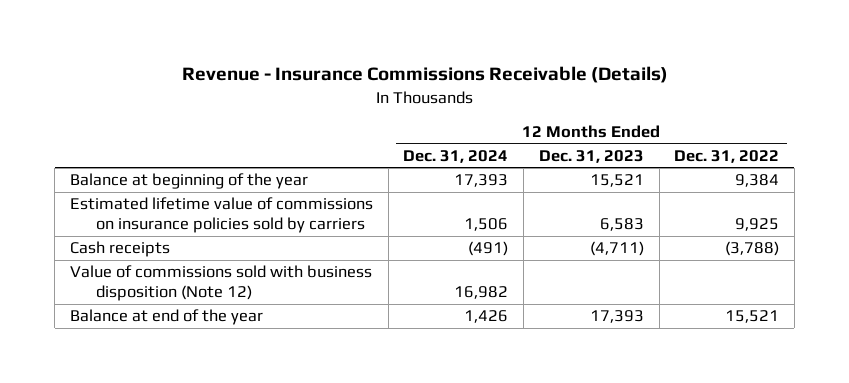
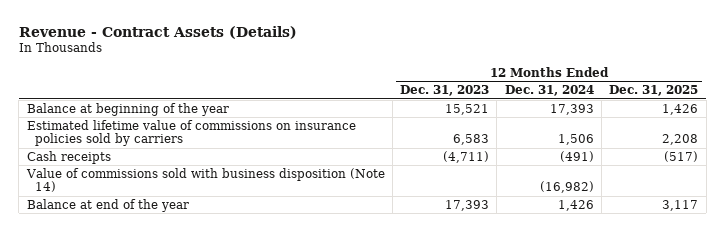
- Revenue - Insurance Commissions Receivable (Details)
+ Revenue - Contract Assets (Details)
- | 12 Months Ended Dec. 31, 2024 | 12 Months Ended Dec. 31, 2023 | 12 Months Ended Dec. 31, 2022
+ | 12 Months Ended Dec. 31, 2023 | 12 Months Ended Dec. 31, 2024 | 12 Months Ended Dec. 31, 2025
- Value of commissions sold with business disposition (Note 12) | 16,982 | |
+ Value of commissions sold with business disposition (Note 14) | | (16,982) |

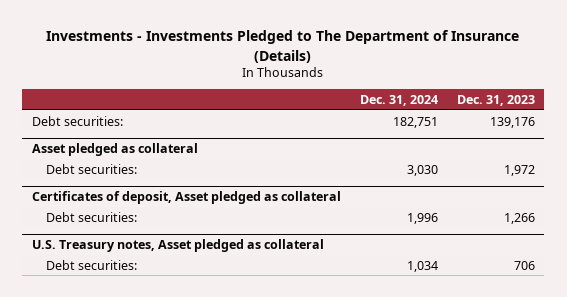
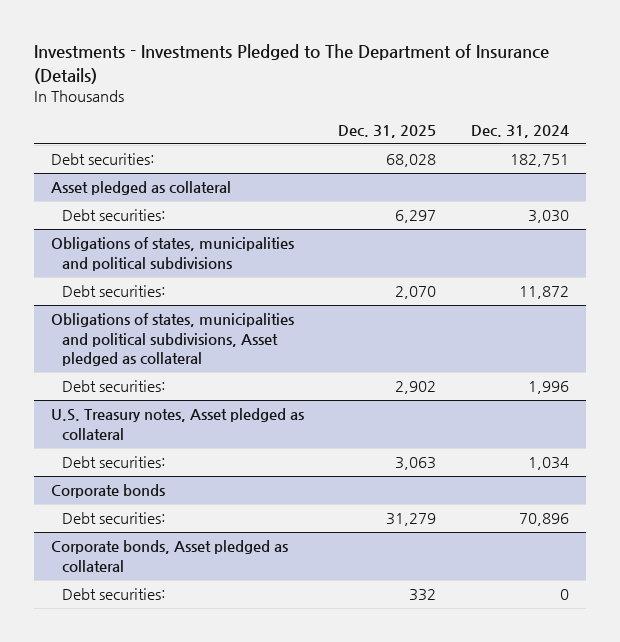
- | Dec. 31, 2024 | Dec. 31, 2023
+ | Dec. 31, 2025 | Dec. 31, 2024
- Certificates of deposit, Asset pledged as collateral
+ Obligations of states, municipalities and political subdivisions
+ Debt securities: | 2,070 | 11,872
+ Obligations of states, municipalities and political subdivisions, Asset pledged as collateral
+ Corporate bonds
+ Debt securities: | 31,279 | 70,896
+ Corporate bonds, Asset pledged as collateral
+ Debt securities: | 332 | 0

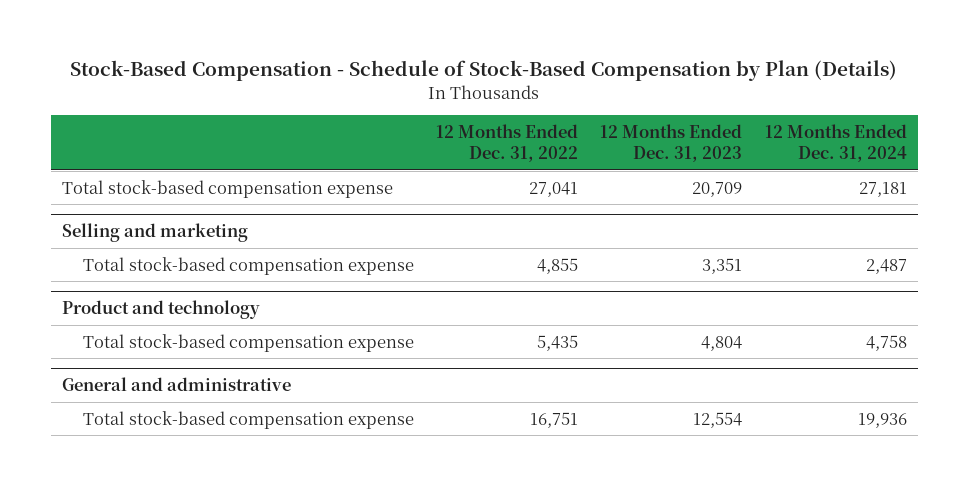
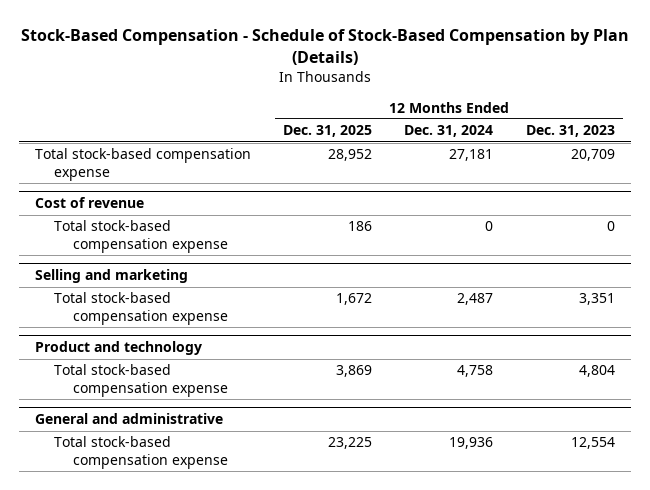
- | 12 Months Ended Dec. 31, 2022 | 12 Months Ended Dec. 31, 2023 | 12 Months Ended Dec. 31, 2024
+ | 12 Months Ended Dec. 31, 2025 | 12 Months Ended Dec. 31, 2024 | 12 Months Ended Dec. 31, 2023
+ Cost of revenue
+ Total stock-based compensation expense | 186 | 0 | 0

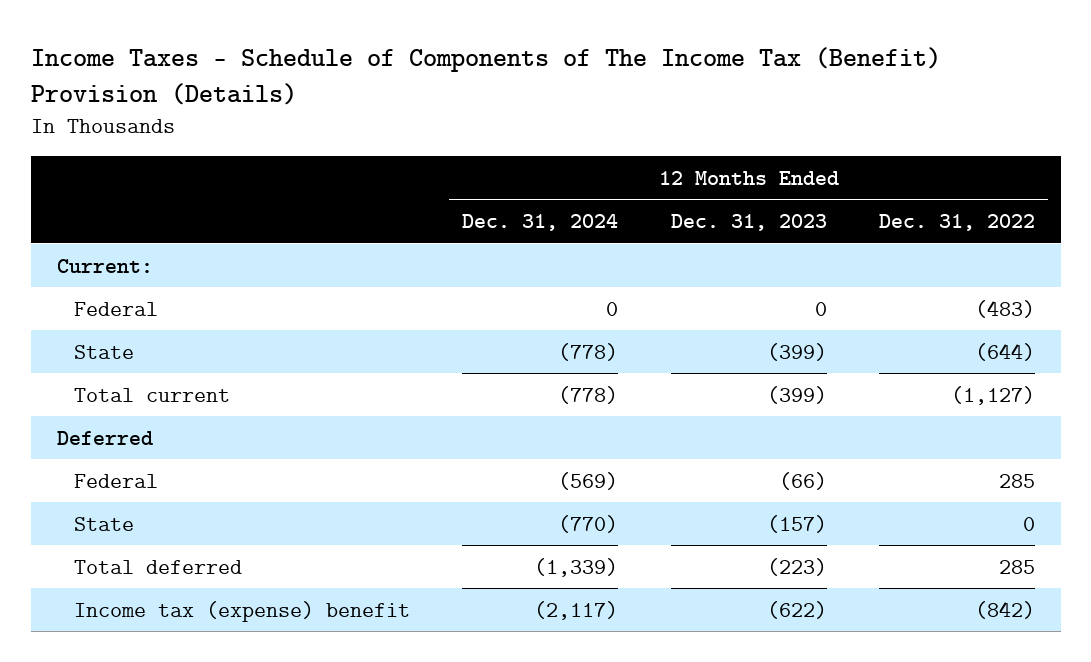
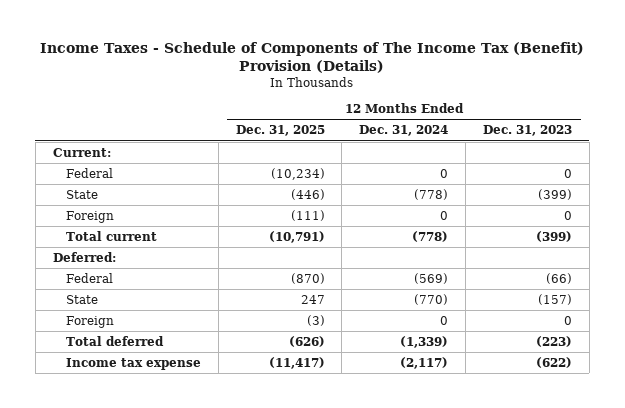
- | 12 Months Ended Dec. 31, 2024 | 12 Months Ended Dec. 31, 2023 | 12 Months Ended Dec. 31, 2022
+ | 12 Months Ended Dec. 31, 2025 | 12 Months Ended Dec. 31, 2024 | 12 Months Ended Dec. 31, 2023
+ Foreign | (111) | 0 | 0
- Deferred
+ Deferred:
+ Foreign | (3) | 0 | 0
- Income tax (expense) benefit | (2,117) | (622) | (842)
+ Income tax expense | (11,417) | (2,117) | (622)

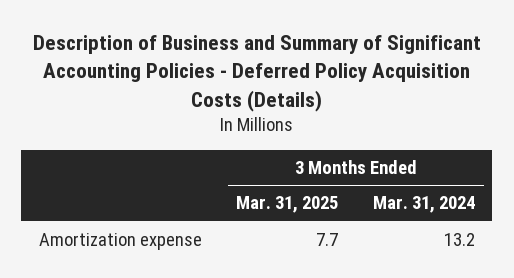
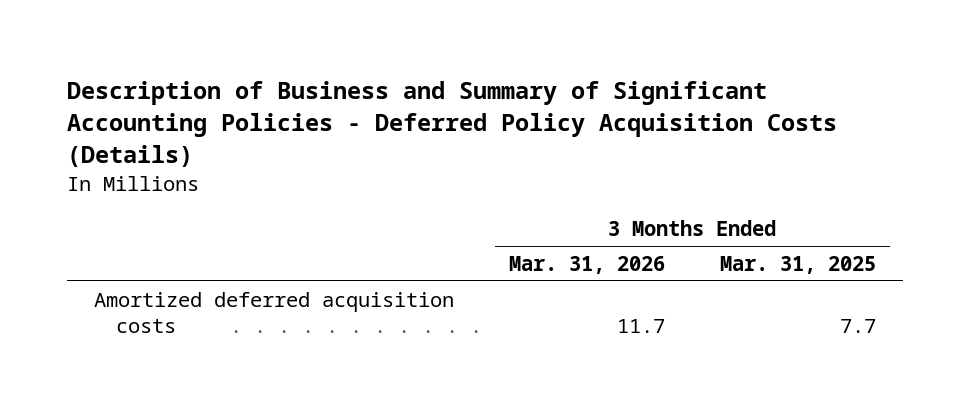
- | 3 Months Ended Mar. 31, 2025 | 3 Months Ended Mar. 31, 2024
+ | 3 Months Ended Mar. 31, 2026 | 3 Months Ended Mar. 31, 2025
- Amortization expense | 7.7 | 13.2
+ Amortized deferred acquisition costs | 11.7 | 7.7

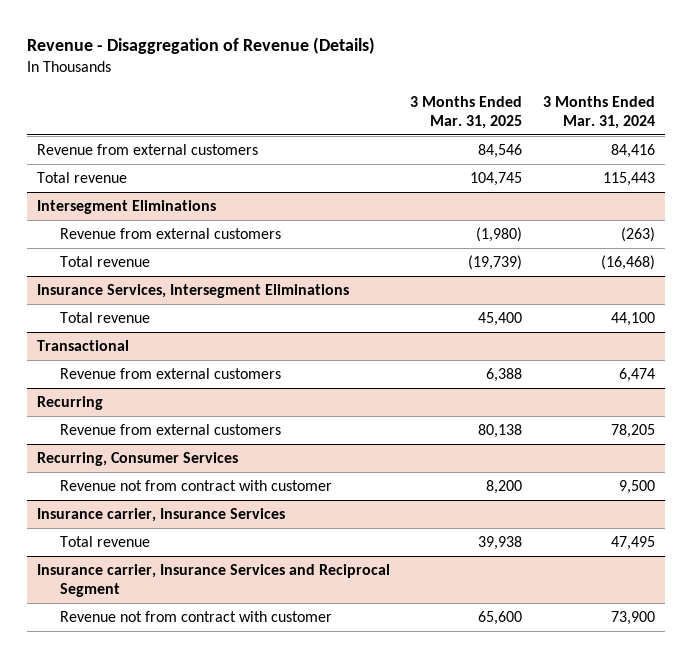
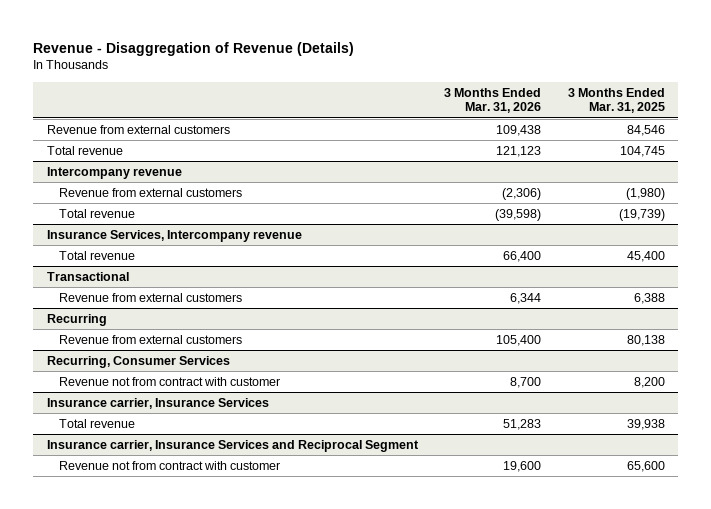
- | 3 Months Ended Mar. 31, 2025 | 3 Months Ended Mar. 31, 2024
+ | 3 Months Ended Mar. 31, 2026 | 3 Months Ended Mar. 31, 2025
- Intersegment Eliminations
+ Intercompany revenue
- Insurance Services, Intersegment Eliminations
+ Insurance Services, Intercompany revenue

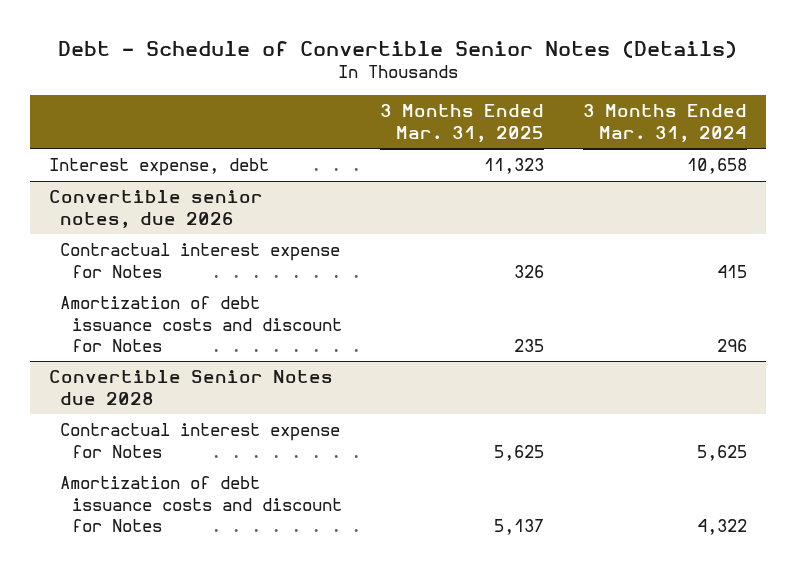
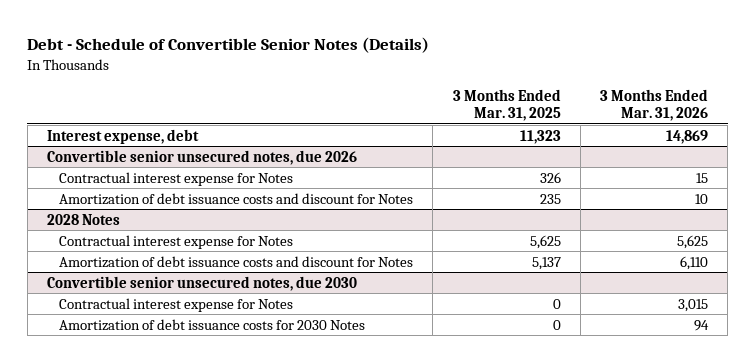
- | 3 Months Ended Mar. 31, 2025 | 3 Months Ended Mar. 31, 2024
+ | 3 Months Ended Mar. 31, 2025 | 3 Months Ended Mar. 31, 2026
- Convertible senior notes, due 2026
+ Convertible senior unsecured notes, due 2026
- Convertible Senior Notes due 2028
+ 2028 Notes
+ Convertible senior unsecured notes, due 2030
+ Contractual interest expense for Notes | 0 | 3,015
+ Amortization of debt issuance costs for 2030 Notes | 0 | 94

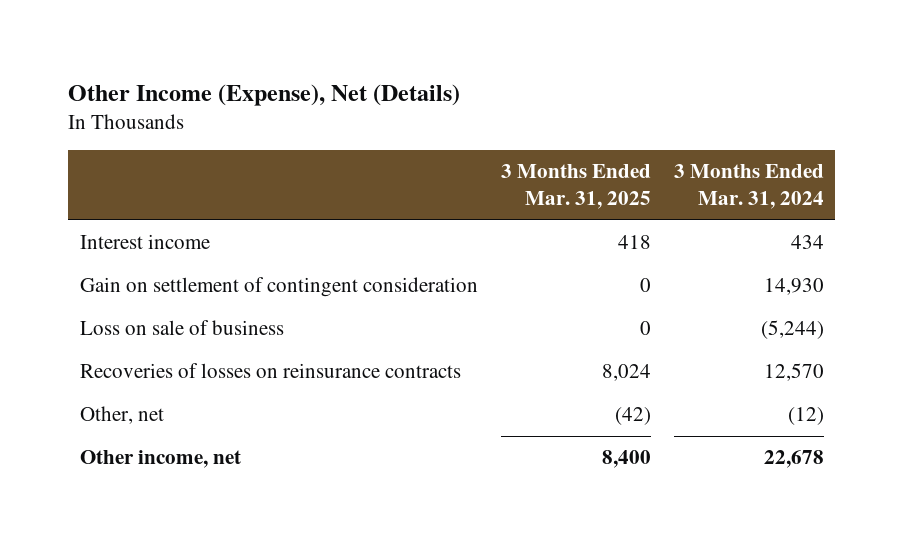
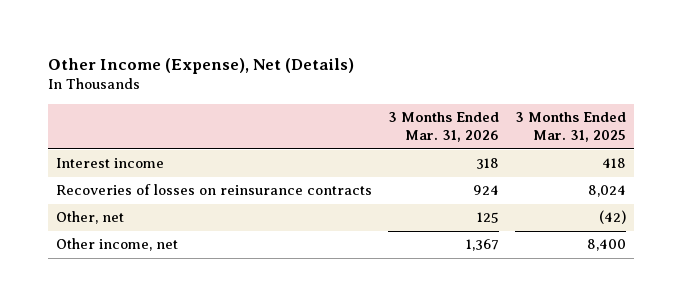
- | 3 Months Ended Mar. 31, 2025 | 3 Months Ended Mar. 31, 2024
+ | 3 Months Ended Mar. 31, 2026 | 3 Months Ended Mar. 31, 2025
- Gain on settlement of contingent consideration | 0 | 14,930
- Loss on sale of business | 0 | (5,244)

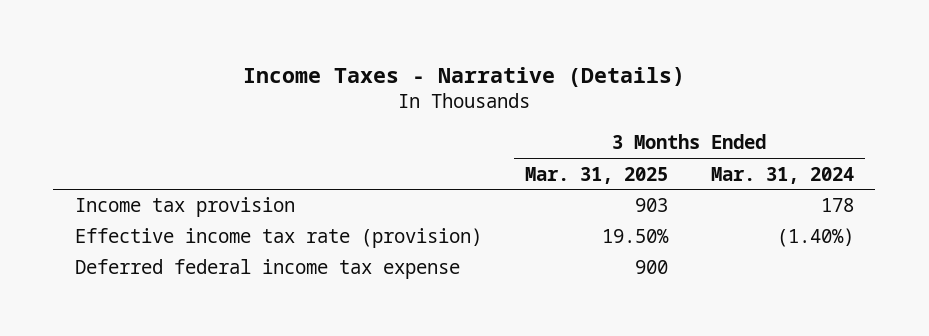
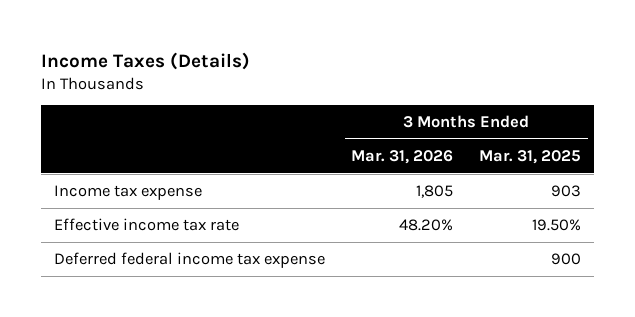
- Income Taxes - Narrative (Details)
+ Income Taxes (Details)
- | 3 Months Ended Mar. 31, 2025 | 3 Months Ended Mar. 31, 2024
+ | 3 Months Ended Mar. 31, 2026 | 3 Months Ended Mar. 31, 2025
- Income tax provision | 903 | 178
- Effective income tax rate (provision) | 19.50% | (1.40%)
+ Income tax expense | 1,805 | 903
+ Effective income tax rate | 48.20% | 19.50%

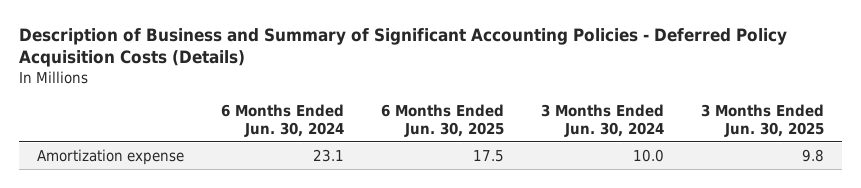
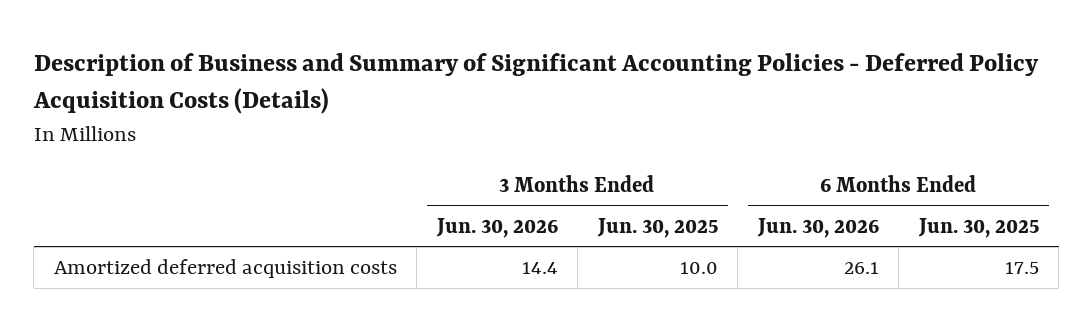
- | 6 Months Ended Jun. 30, 2024 | 6 Months Ended Jun. 30, 2025 | 3 Months Ended Jun. 30, 2024 | 3 Months Ended Jun. 30, 2025
+ | 3 Months Ended Jun. 30, 2026 | 3 Months Ended Jun. 30, 2025 | 6 Months Ended Jun. 30, 2026 | 6 Months Ended Jun. 30, 2025
- Amortization expense | 23.1 | 17.5 | 10.0 | 9.8
+ Amortized deferred acquisition costs | 14.4 | 10.0 | 26.1 | 17.5

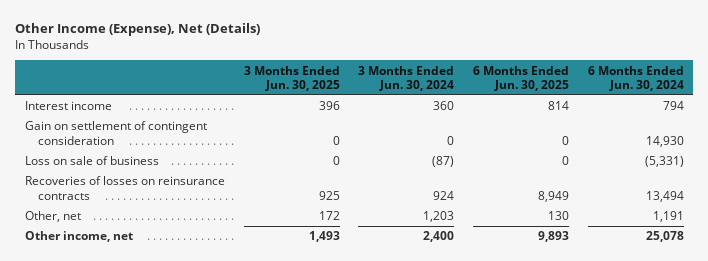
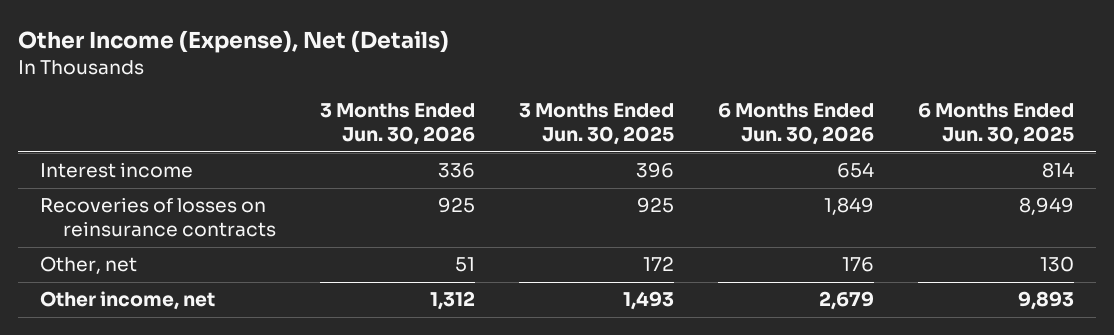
- | 3 Months Ended Jun. 30, 2025 | 3 Months Ended Jun. 30, 2024 | 6 Months Ended Jun. 30, 2025 | 6 Months Ended Jun. 30, 2024
+ | 3 Months Ended Jun. 30, 2026 | 3 Months Ended Jun. 30, 2025 | 6 Months Ended Jun. 30, 2026 | 6 Months Ended Jun. 30, 2025
- Gain on settlement of contingent consideration | 0 | 0 | 0 | 14,930
- Loss on sale of business | 0 | (87) | 0 | (5,331)

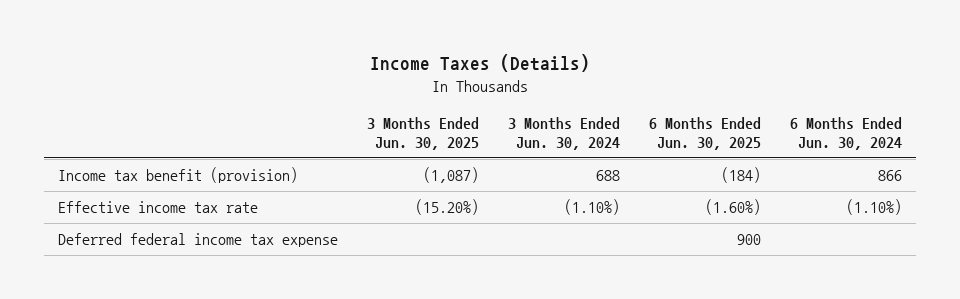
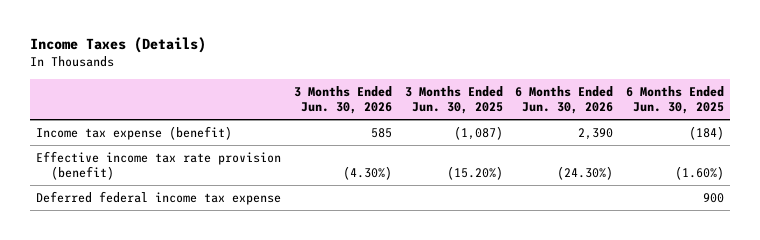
- | 3 Months Ended Jun. 30, 2025 | 3 Months Ended Jun. 30, 2024 | 6 Months Ended Jun. 30, 2025 | 6 Months Ended Jun. 30, 2024
+ | 3 Months Ended Jun. 30, 2026 | 3 Months Ended Jun. 30, 2025 | 6 Months Ended Jun. 30, 2026 | 6 Months Ended Jun. 30, 2025
- Income tax benefit (provision) | (1,087) | 688 | (184) | 866
- Effective income tax rate | (15.20%) | (1.10%) | (1.60%) | (1.10%)
+ Income tax expense (benefit) | 585 | (1,087) | 2,390 | (184)
+ Effective income tax rate provision (benefit) | (4.30%) | (15.20%) | (24.30%) | (1.60%)

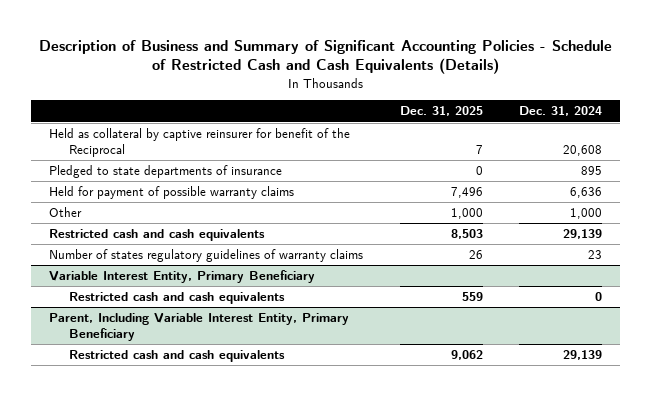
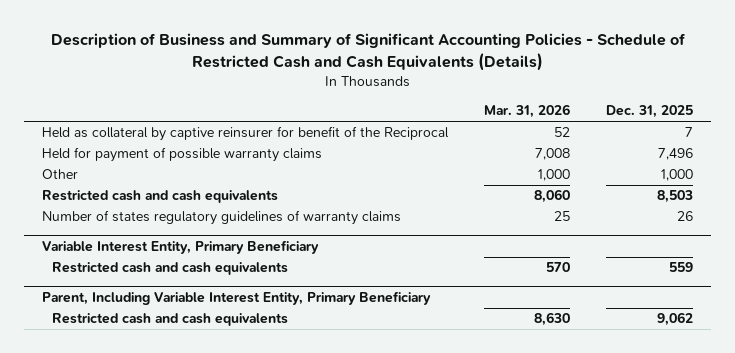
- | Dec. 31, 2025 | Dec. 31, 2024
+ | Mar. 31, 2026 | Dec. 31, 2025
- Pledged to state departments of insurance | 0 | 895

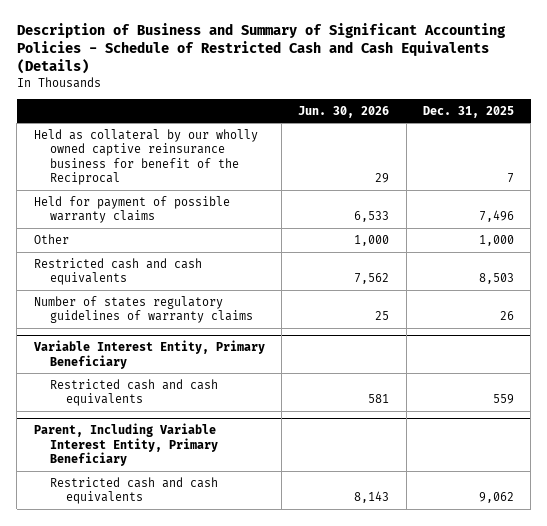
- | Mar. 31, 2026 | Dec. 31, 2025
+ | Jun. 30, 2026 | Dec. 31, 2025
- Held as collateral by captive reinsurer for benefit of the Reciprocal | 52 | 7
+ Held as collateral by our wholly owned captive reinsurance business for benefit of the Reciprocal | 29 | 7

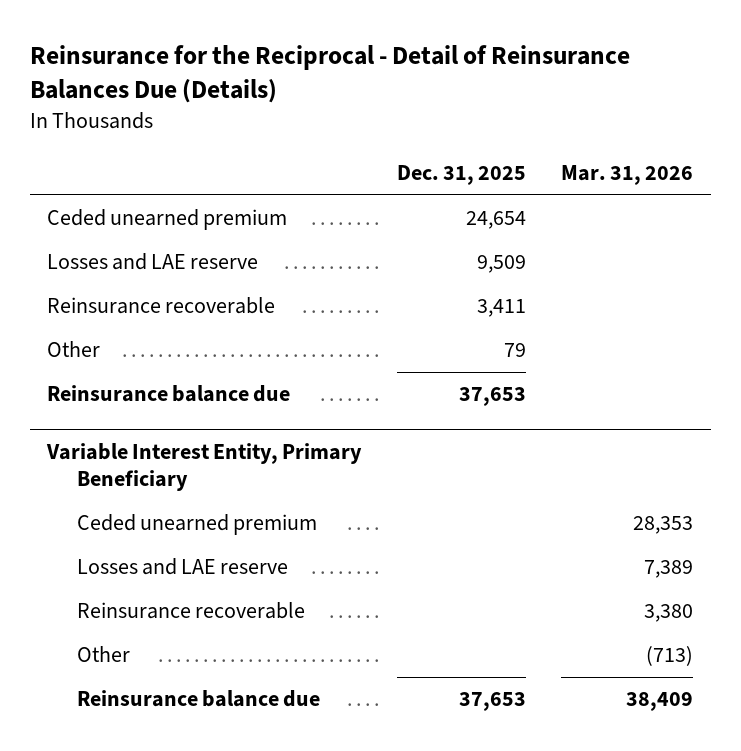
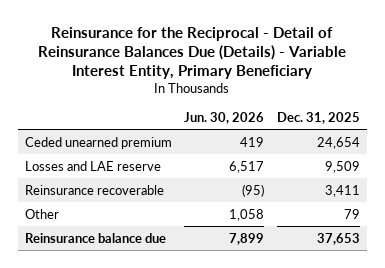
- Reinsurance for the Reciprocal - Detail of Reinsurance Balances Due (Details)
+ Reinsurance for the Reciprocal - Detail of Reinsurance Balances Due (Details) - Variable Interest Entity, Primary Beneficiary
- | Dec. 31, 2025 | Mar. 31, 2026
+ | Jun. 30, 2026 | Dec. 31, 2025
- Variable Interest Entity, Primary Beneficiary
- Ceded unearned premium | | 28,353
- Losses and LAE reserve | | 7,389
- Reinsurance recoverable | | 3,380
- Other | | (713)
- Reinsurance balance due | 37,653 | 38,409

